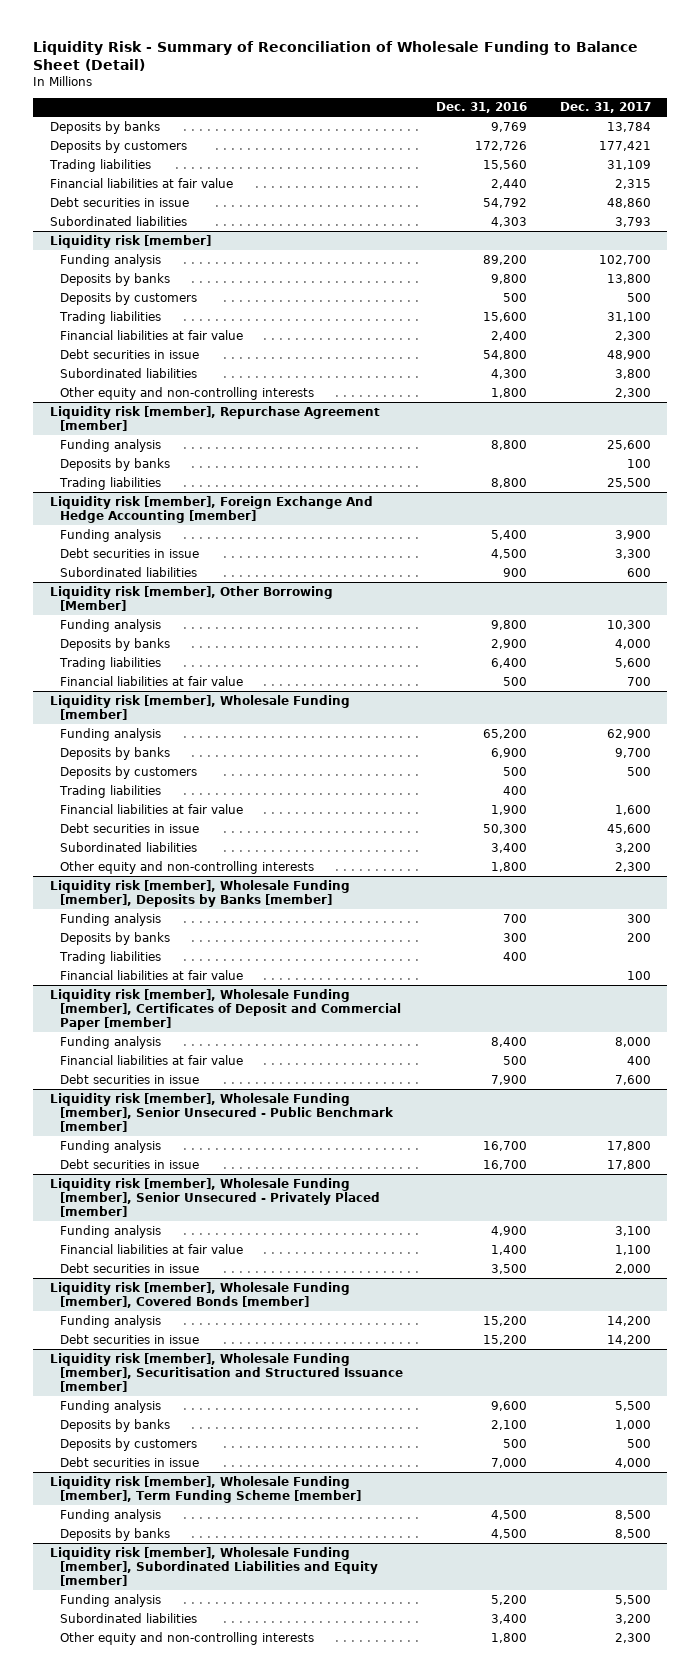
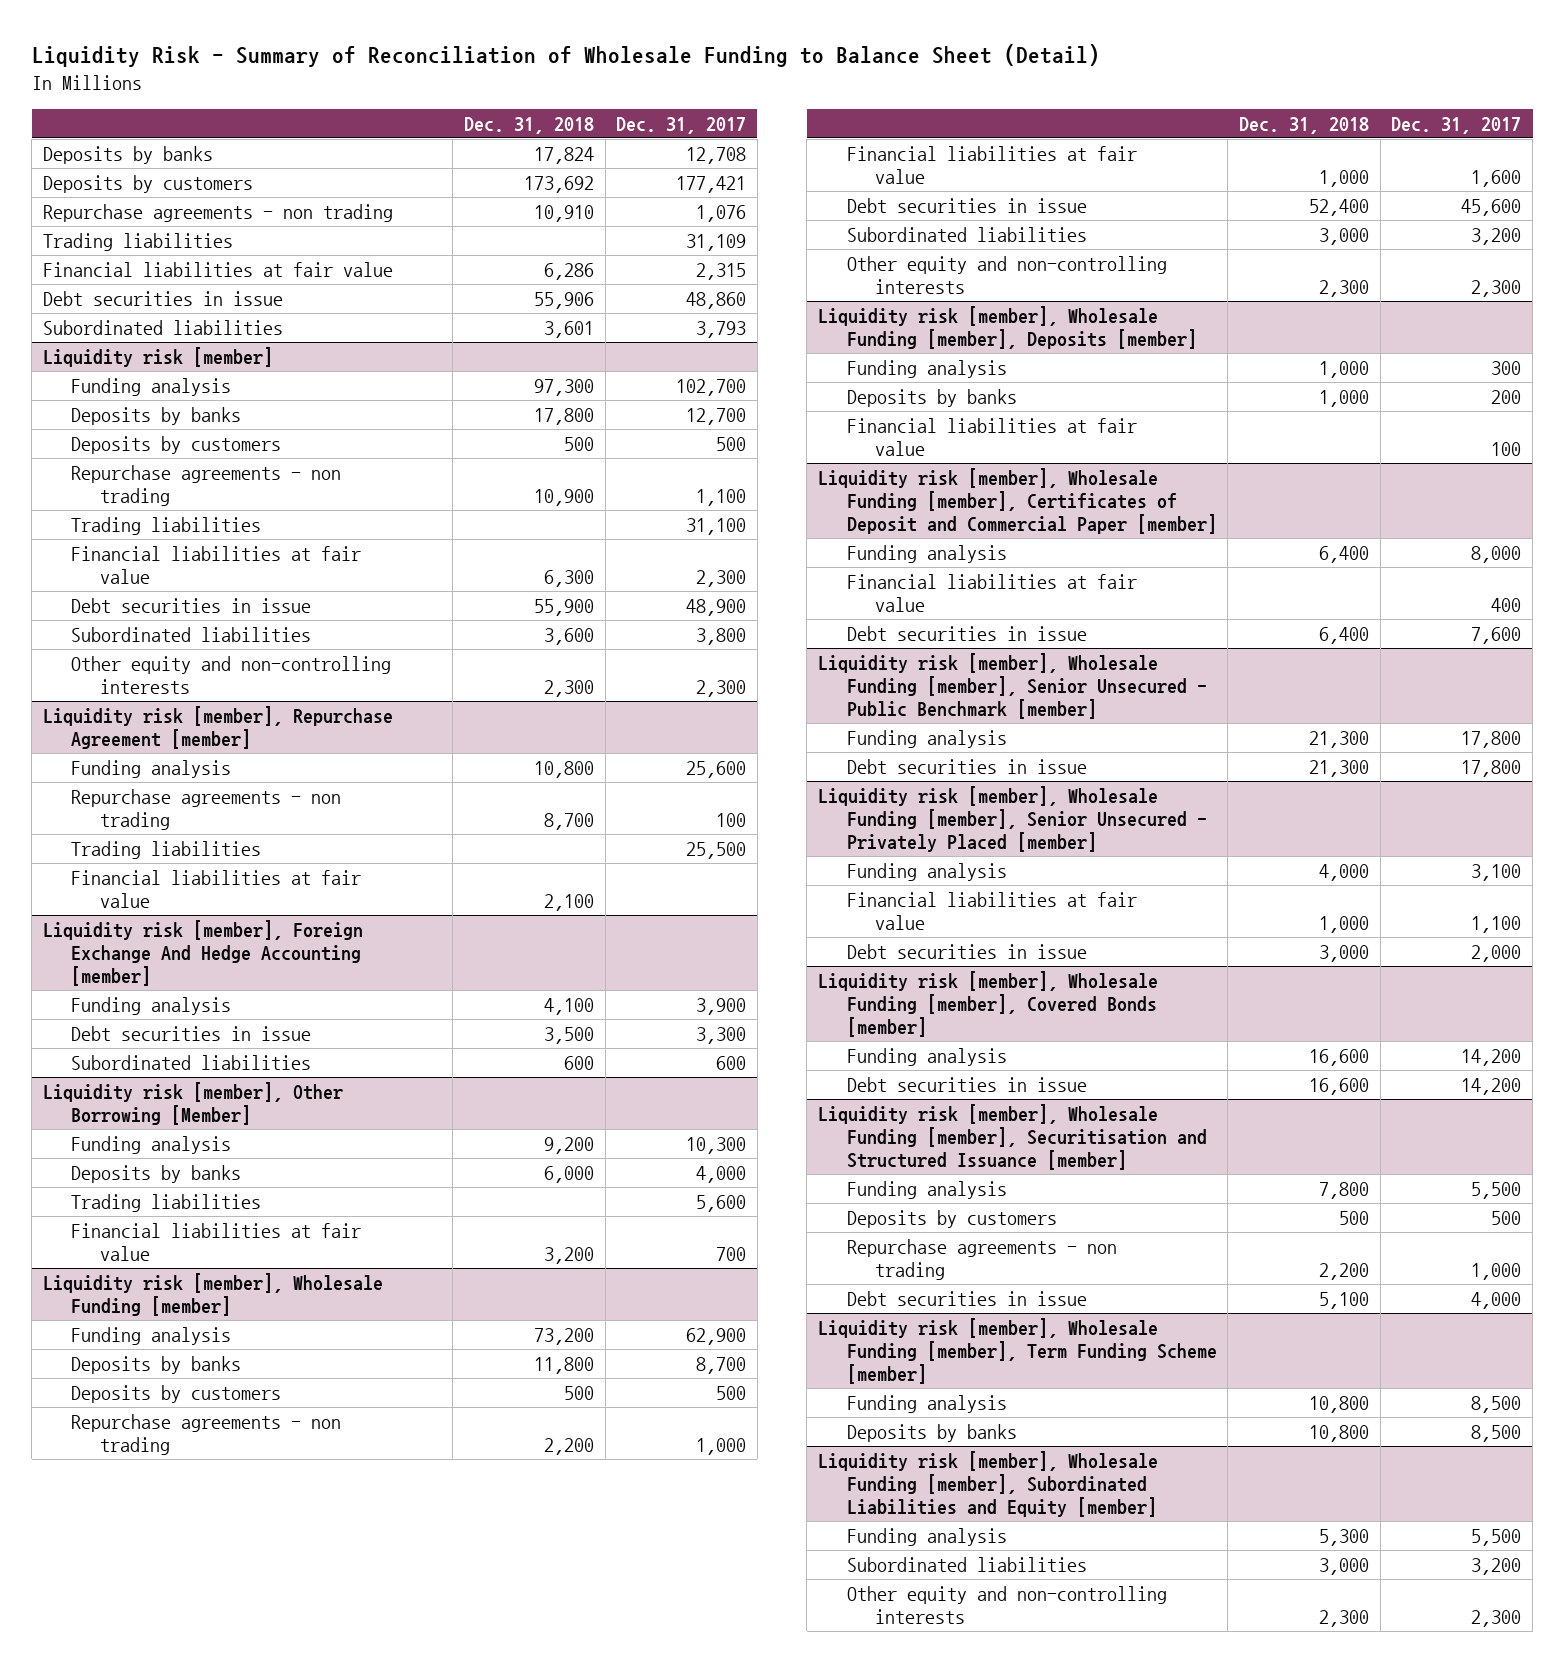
- | Dec. 31, 2016 | Dec. 31, 2017
+ | Dec. 31, 2018 | Dec. 31, 2017
- Deposits by banks | 9,769 | 13,784
+ Deposits by banks | 17,824 | 12,708
+ Repurchase agreements - non trading | 10,910 | 1,076
@ Liquidity risk [member]
- Deposits by banks | 9,800 | 13,800
+ Deposits by banks | 17,800 | 12,700
+ Repurchase agreements - non trading | 10,900 | 1,100
@ Liquidity risk [member], Repurchase Agreement [member]
- Deposits by banks | | 100
+ Repurchase agreements - non trading | 8,700 | 100
+ Financial liabilities at fair value | 2,100 |
@ Liquidity risk [member], Wholesale Funding [member]
- Deposits by banks | 6,900 | 9,700
+ Deposits by banks | 11,800 | 8,700
- Trading liabilities | 400 |
+ Repurchase agreements - non trading | 2,200 | 1,000
- Liquidity risk [member], Wholesale Funding [member], Deposits by Banks [member]
+ Liquidity risk [member], Wholesale Funding [member], Deposits [member]
- Trading liabilities | 400 |
@ Liquidity risk [member], Wholesale Funding [member], Securitisation and Structured Issuance [member]
- Deposits by banks | 2,100 | 1,000
+ Repurchase agreements - non trading | 2,200 | 1,000

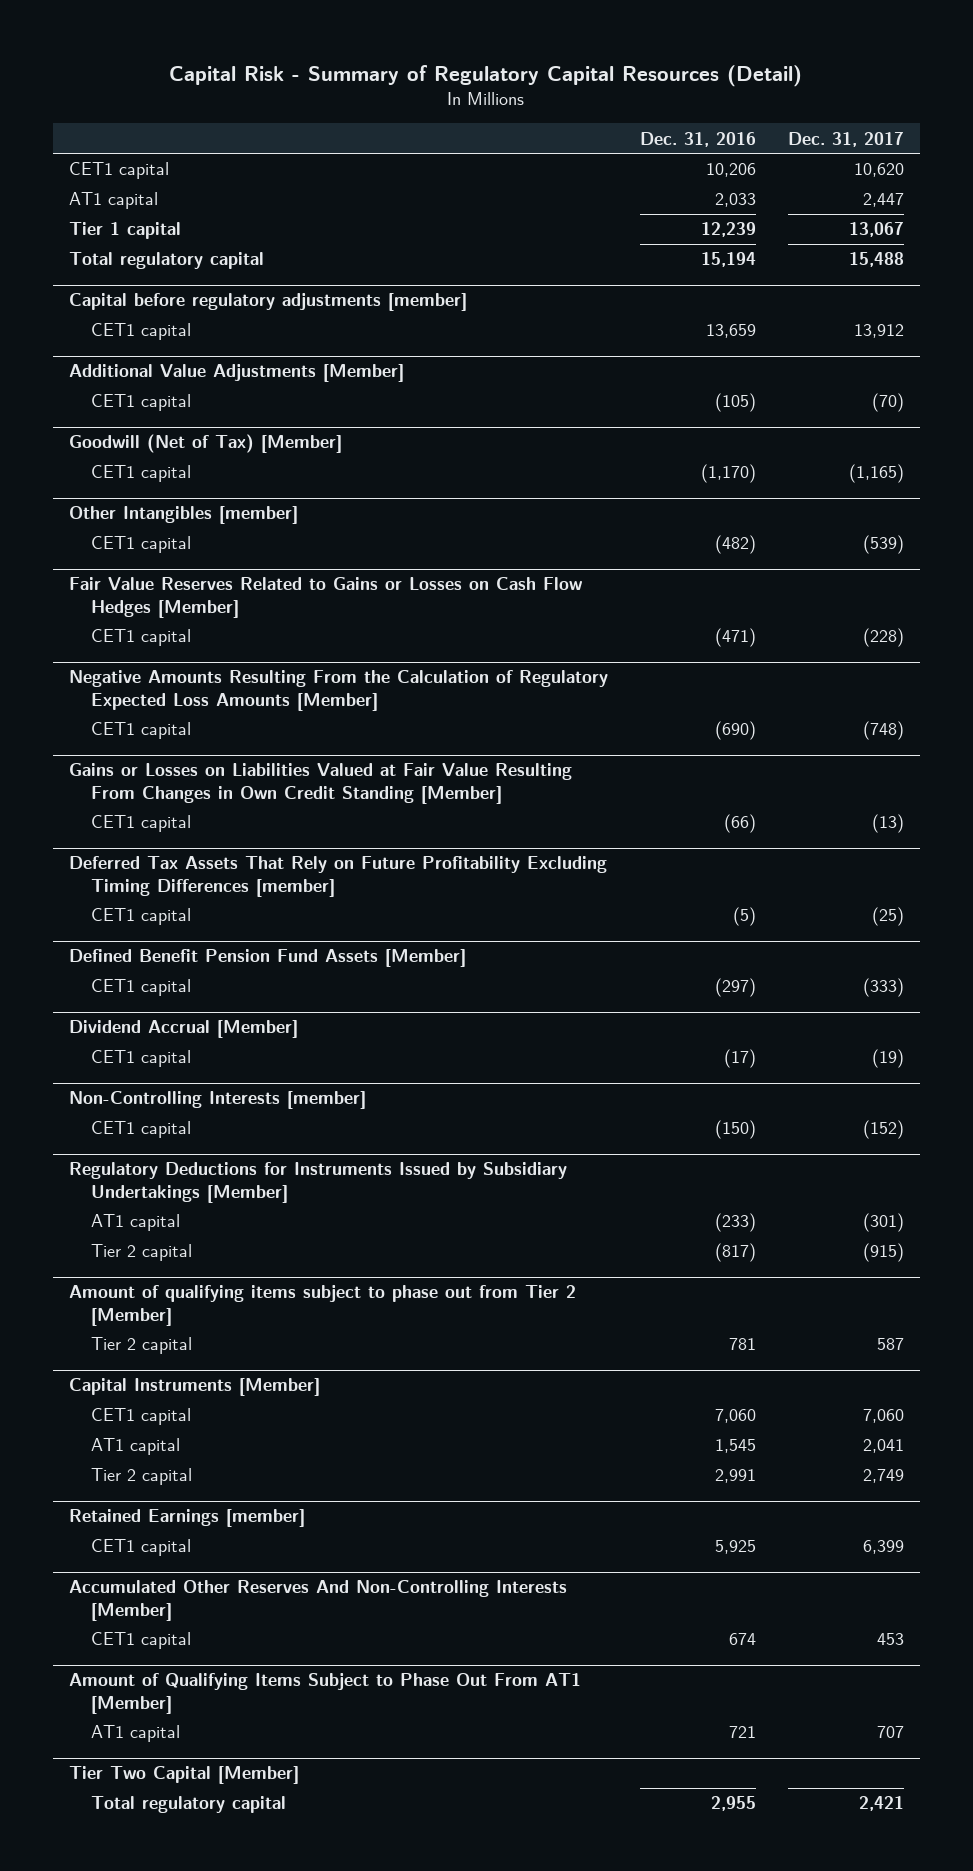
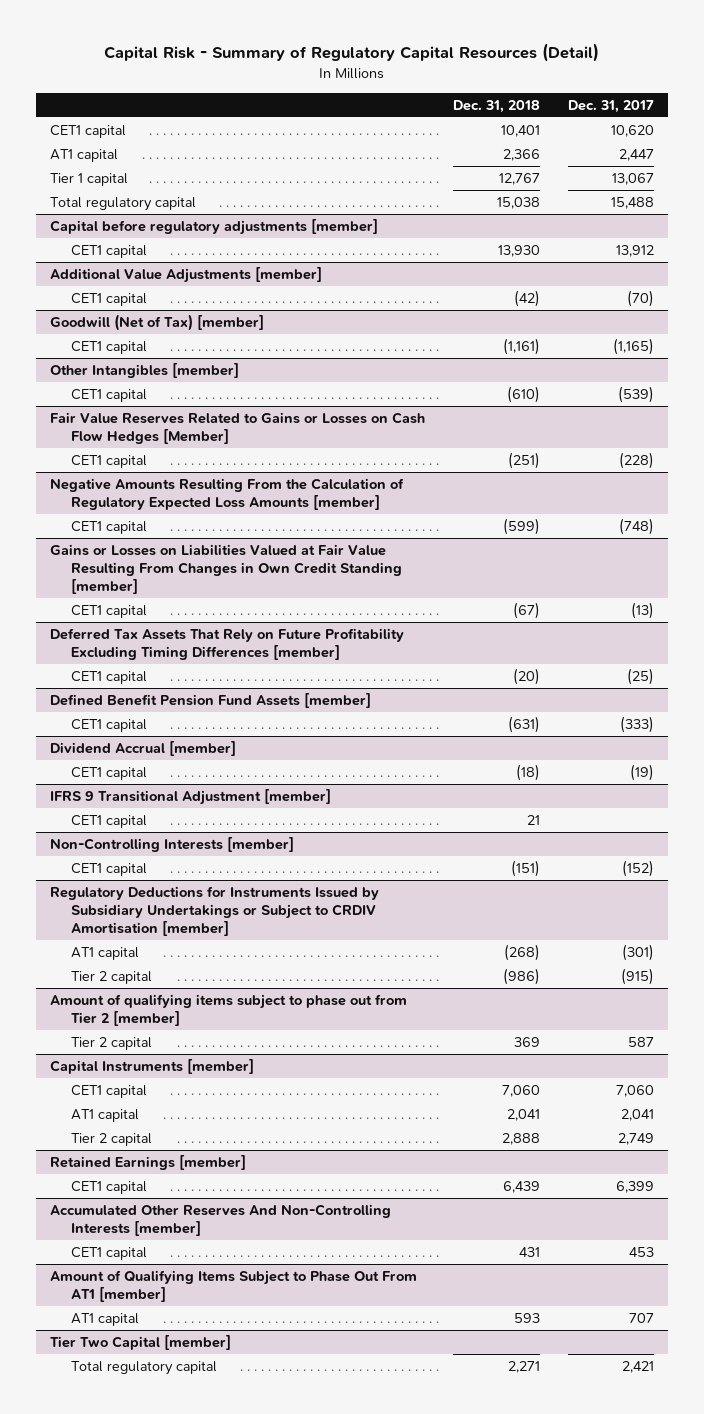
- | Dec. 31, 2016 | Dec. 31, 2017
+ | Dec. 31, 2018 | Dec. 31, 2017
- Additional Value Adjustments [Member]
+ Additional Value Adjustments [member]
- Goodwill (Net of Tax) [Member]
+ Goodwill (Net of Tax) [member]
- Negative Amounts Resulting From the Calculation of Regulatory Expected Loss Amounts [Member]
+ Negative Amounts Resulting From the Calculation of Regulatory Expected Loss Amounts [member]
- Gains or Losses on Liabilities Valued at Fair Value Resulting From Changes in Own Credit Standing [Member]
+ Gains or Losses on Liabilities Valued at Fair Value Resulting From Changes in Own Credit Standing [member]
- Defined Benefit Pension Fund Assets [Member]
+ Defined Benefit Pension Fund Assets [member]
- Dividend Accrual [Member]
+ Dividend Accrual [member]
+ IFRS 9 Transitional Adjustment [member]
+ CET1 capital | 21 |
- Regulatory Deductions for Instruments Issued by Subsidiary Undertakings [Member]
+ Regulatory Deductions for Instruments Issued by Subsidiary Undertakings or Subject to CRDIV Amortisation [member]
- Amount of qualifying items subject to phase out from Tier 2 [Member]
+ Amount of qualifying items subject to phase out from Tier 2 [member]
- Capital Instruments [Member]
+ Capital Instruments [member]
- Accumulated Other Reserves And Non-Controlling Interests [Member]
+ Accumulated Other Reserves And Non-Controlling Interests [member]
- Amount of Qualifying Items Subject to Phase Out From AT1 [Member]
+ Amount of Qualifying Items Subject to Phase Out From AT1 [member]
- Tier Two Capital [Member]
+ Tier Two Capital [member]

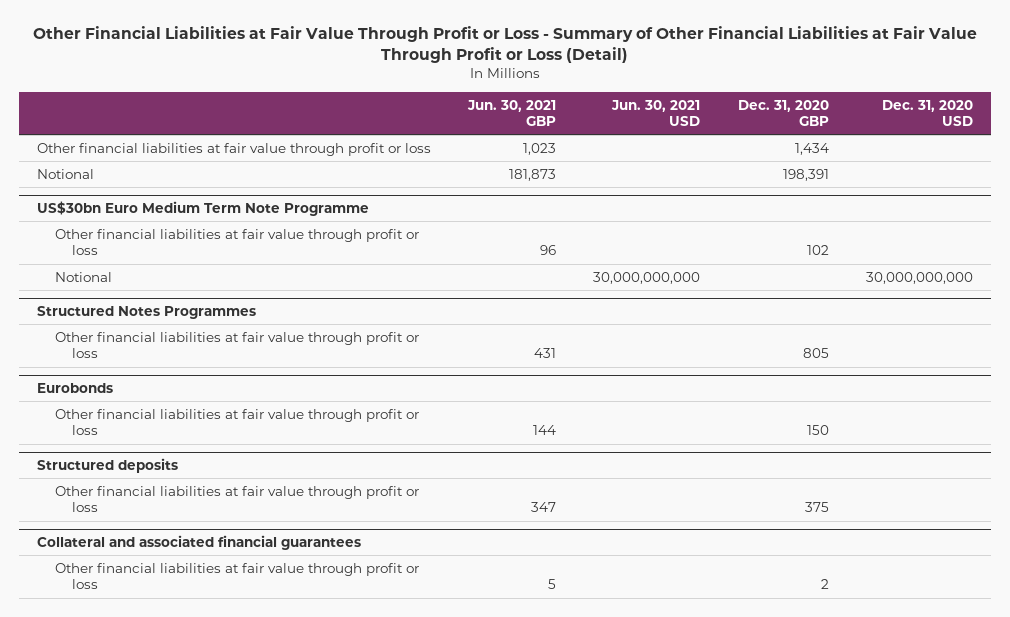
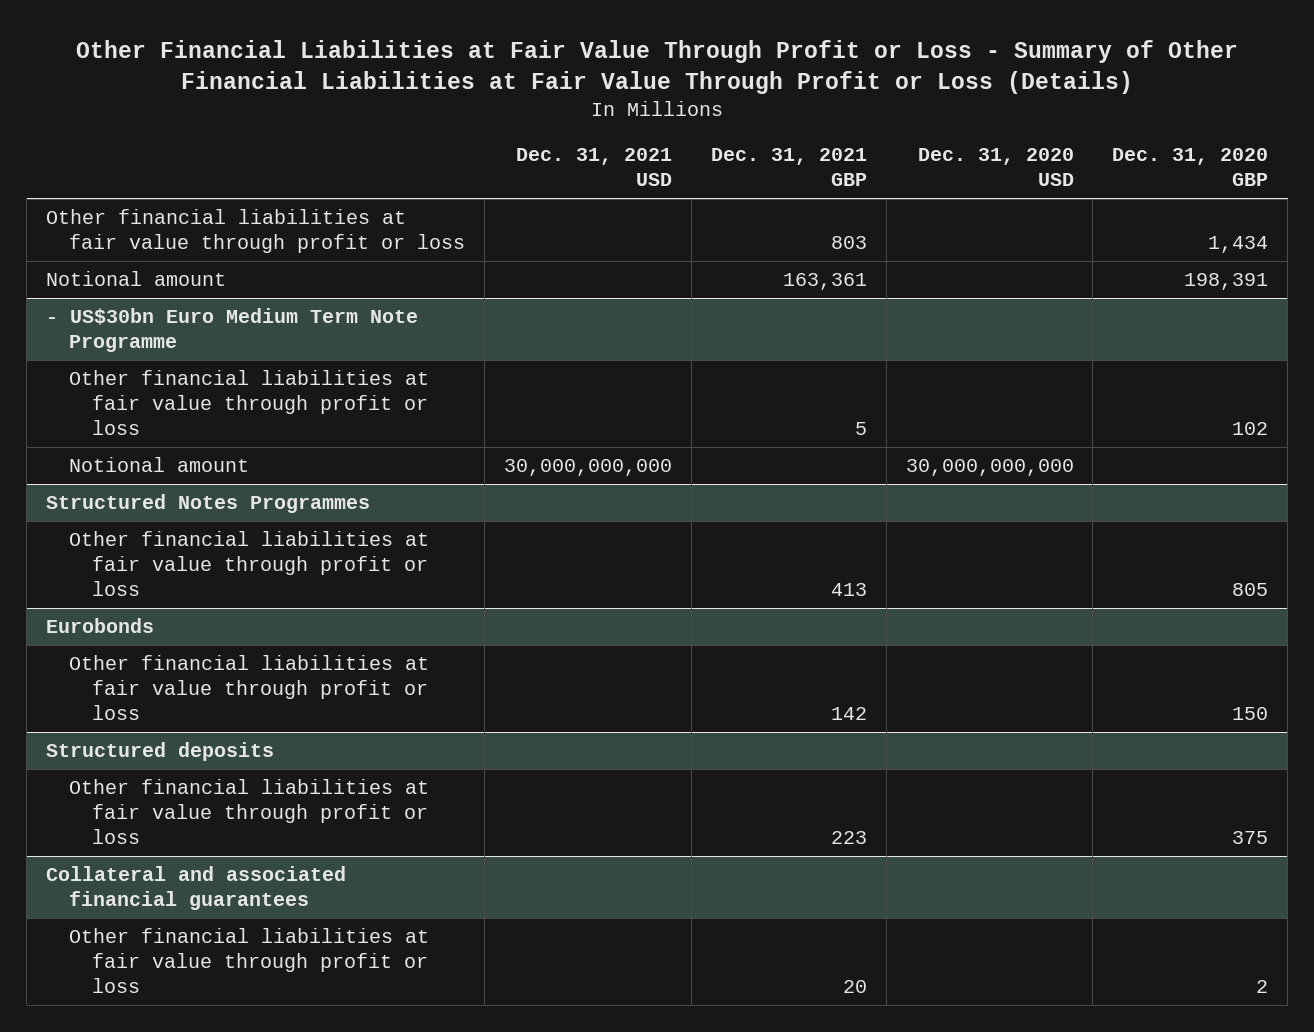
- Other Financial Liabilities at Fair Value Through Profit or Loss - Summary of Other Financial Liabilities at Fair Value Through Profit or Loss (Detail)
+ Other Financial Liabilities at Fair Value Through Profit or Loss - Summary of Other Financial Liabilities at Fair Value Through Profit or Loss (Details)
- | Jun. 30, 2021 GBP | Jun. 30, 2021 USD | Dec. 31, 2020 GBP | Dec. 31, 2020 USD
+ | Dec. 31, 2021 USD | Dec. 31, 2021 GBP | Dec. 31, 2020 USD | Dec. 31, 2020 GBP
- Notional | 181,873 | | 198,391 |
- US$30bn Euro Medium Term Note Programme
+ Notional amount | | 163,361 | | 198,391
+ - US$30bn Euro Medium Term Note Programme
- Notional | | 30,000,000,000 | | 30,000,000,000
+ Notional amount | 30,000,000,000 | | 30,000,000,000 |

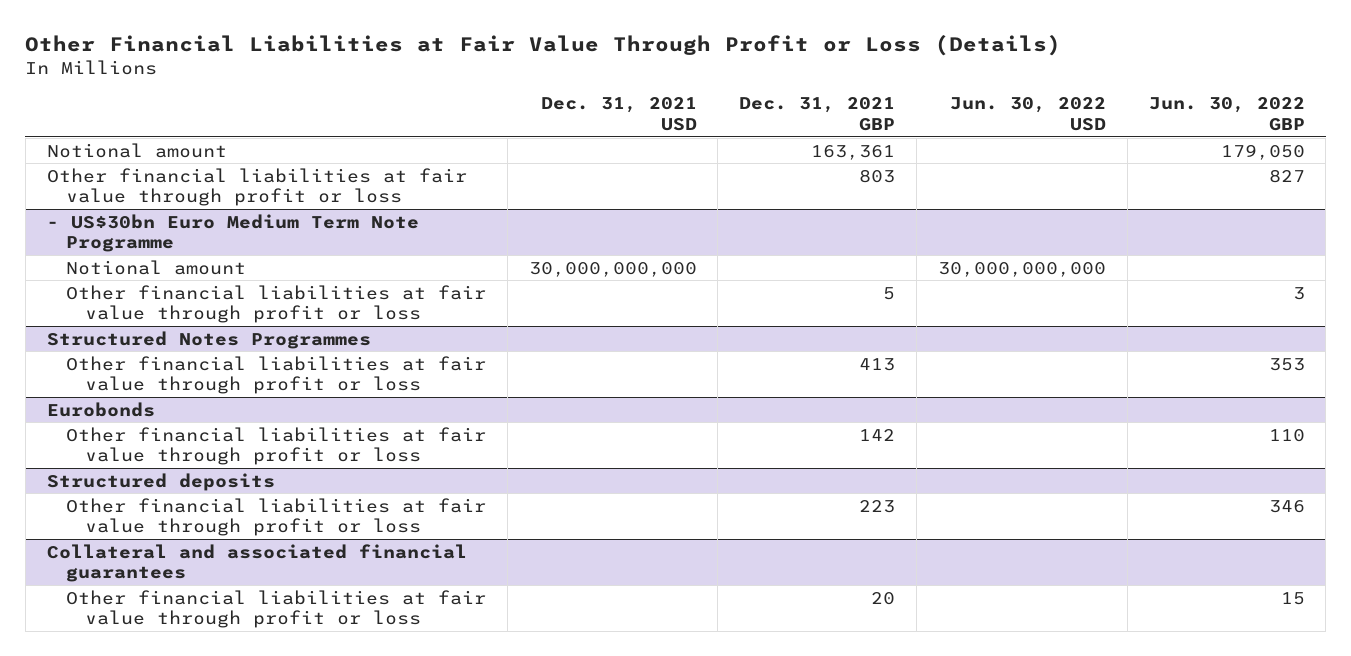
- Other Financial Liabilities at Fair Value Through Profit or Loss - Summary of Other Financial Liabilities at Fair Value Through Profit or Loss (Details)
+ Other Financial Liabilities at Fair Value Through Profit or Loss (Details)
- | Dec. 31, 2021 USD | Dec. 31, 2021 GBP | Dec. 31, 2020 USD | Dec. 31, 2020 GBP
+ | Dec. 31, 2021 USD | Dec. 31, 2021 GBP | Jun. 30, 2022 USD | Jun. 30, 2022 GBP
moved down: Other financial liabilities at fair value through profit or loss | | 803 | | 827
@ - US$30bn Euro Medium Term Note Programme
moved down: Other financial liabilities at fair value through profit or loss | | 5 | | 3

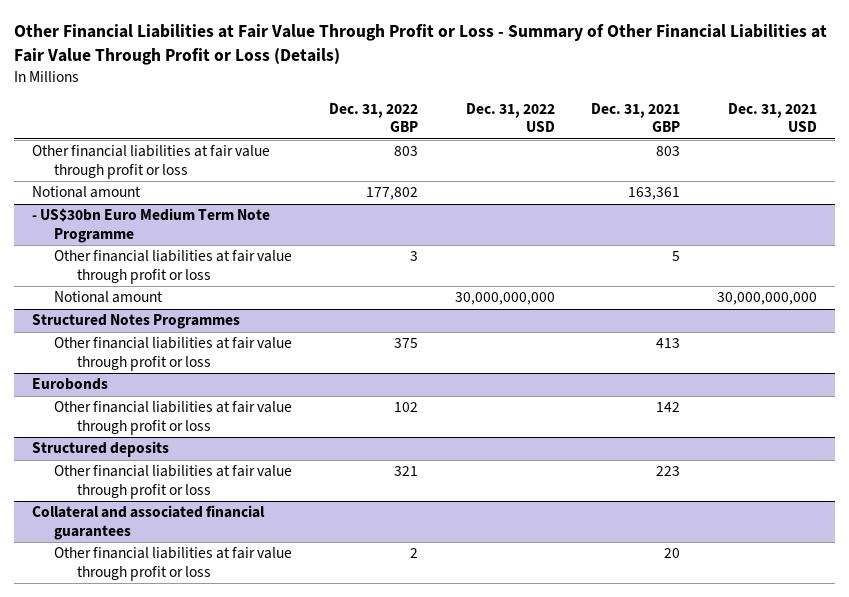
- Other Financial Liabilities at Fair Value Through Profit or Loss (Details)
+ Other Financial Liabilities at Fair Value Through Profit or Loss - Summary of Other Financial Liabilities at Fair Value Through Profit or Loss (Details)
- | Dec. 31, 2021 USD | Dec. 31, 2021 GBP | Jun. 30, 2022 USD | Jun. 30, 2022 GBP
+ | Dec. 31, 2022 GBP | Dec. 31, 2022 USD | Dec. 31, 2021 GBP | Dec. 31, 2021 USD
moved down: Notional amount | 177,802 | | 163,361 |
@ - US$30bn Euro Medium Term Note Programme
moved down: Notional amount | | 30,000,000,000 | | 30,000,000,000

